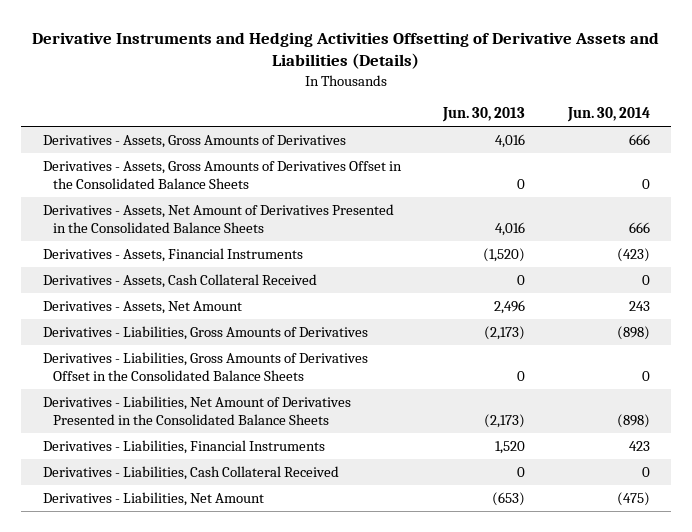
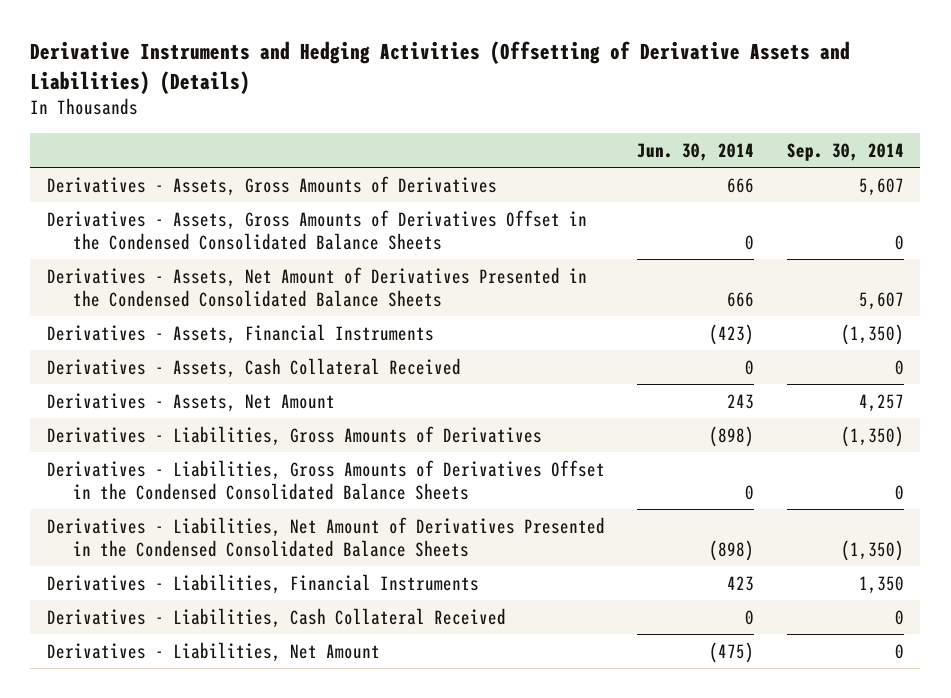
- Derivative Instruments and Hedging Activities Offsetting of Derivative Assets and Liabilities (Details)
+ Derivative Instruments and Hedging Activities (Offsetting of Derivative Assets and Liabilities) (Details)
- | Jun. 30, 2013 | Jun. 30, 2014
+ | Jun. 30, 2014 | Sep. 30, 2014
- Derivatives - Assets, Gross Amounts of Derivatives Offset in the Consolidated Balance Sheets | 0 | 0
- Derivatives - Assets, Net Amount of Derivatives Presented in the Consolidated Balance Sheets | 4,016 | 666
+ Derivatives - Assets, Gross Amounts of Derivatives Offset in the Condensed Consolidated Balance Sheets | 0 | 0
+ Derivatives - Assets, Net Amount of Derivatives Presented in the Condensed Consolidated Balance Sheets | 666 | 5,607
- Derivatives - Liabilities, Gross Amounts of Derivatives Offset in the Consolidated Balance Sheets | 0 | 0
- Derivatives - Liabilities, Net Amount of Derivatives Presented in the Consolidated Balance Sheets | (2,173) | (898)
+ Derivatives - Liabilities, Gross Amounts of Derivatives Offset in the Condensed Consolidated Balance Sheets | 0 | 0
+ Derivatives - Liabilities, Net Amount of Derivatives Presented in the Condensed Consolidated Balance Sheets | (898) | (1,350)

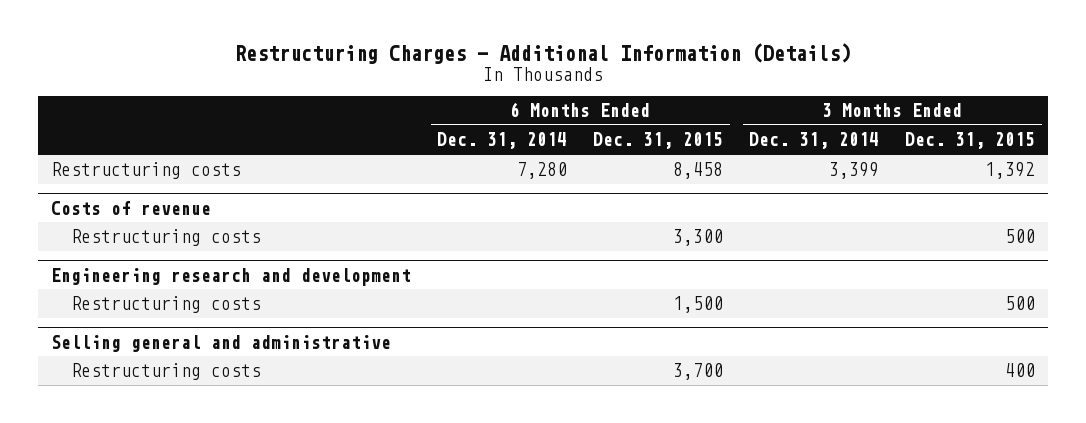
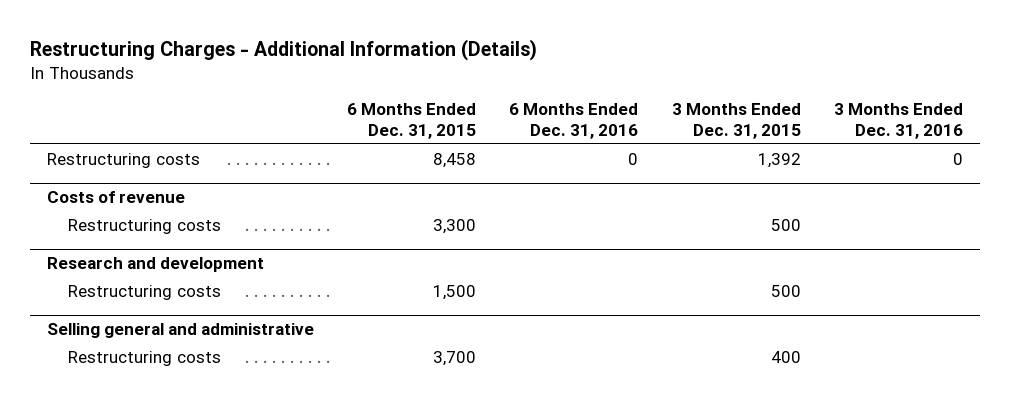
- | 6 Months Ended Dec. 31, 2014 | 6 Months Ended Dec. 31, 2015 | 3 Months Ended Dec. 31, 2014 | 3 Months Ended Dec. 31, 2015
+ | 6 Months Ended Dec. 31, 2015 | 6 Months Ended Dec. 31, 2016 | 3 Months Ended Dec. 31, 2015 | 3 Months Ended Dec. 31, 2016
- Engineering research and development
+ Research and development

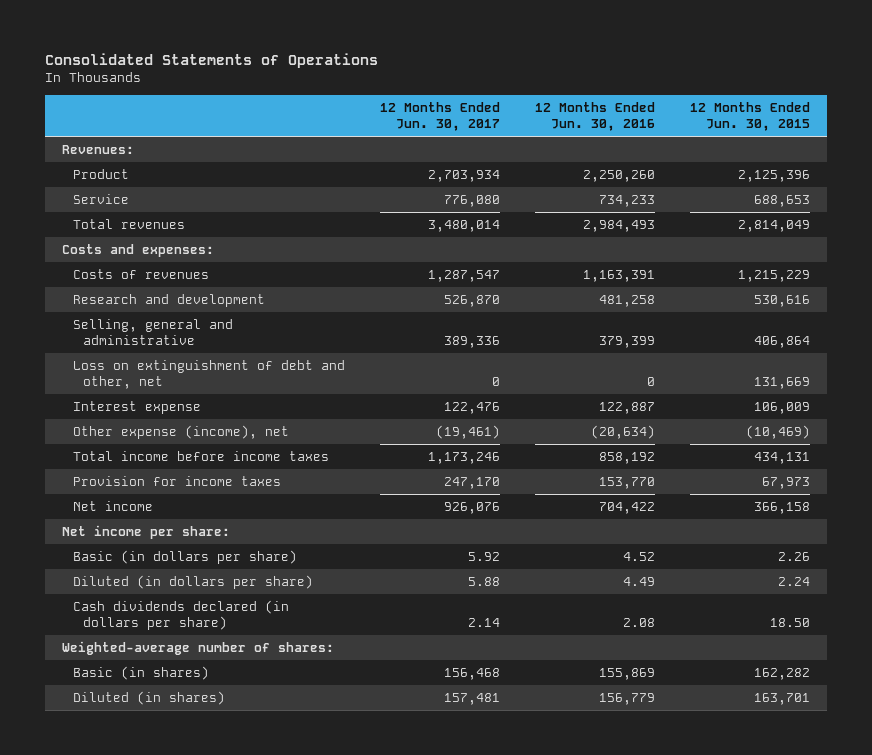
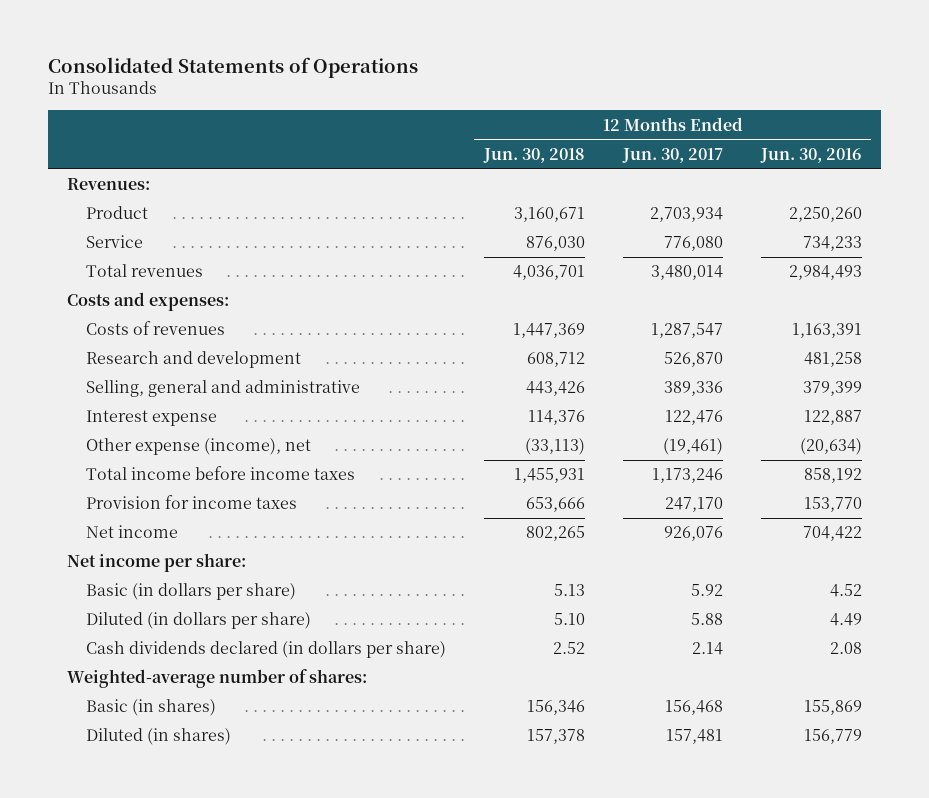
- | 12 Months Ended Jun. 30, 2017 | 12 Months Ended Jun. 30, 2016 | 12 Months Ended Jun. 30, 2015
+ | 12 Months Ended Jun. 30, 2018 | 12 Months Ended Jun. 30, 2017 | 12 Months Ended Jun. 30, 2016
- Loss on extinguishment of debt and other, net | 0 | 0 | 131,669

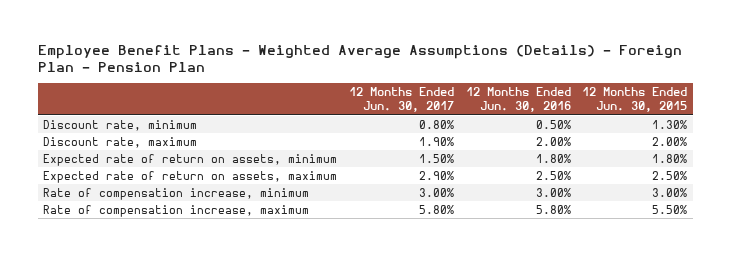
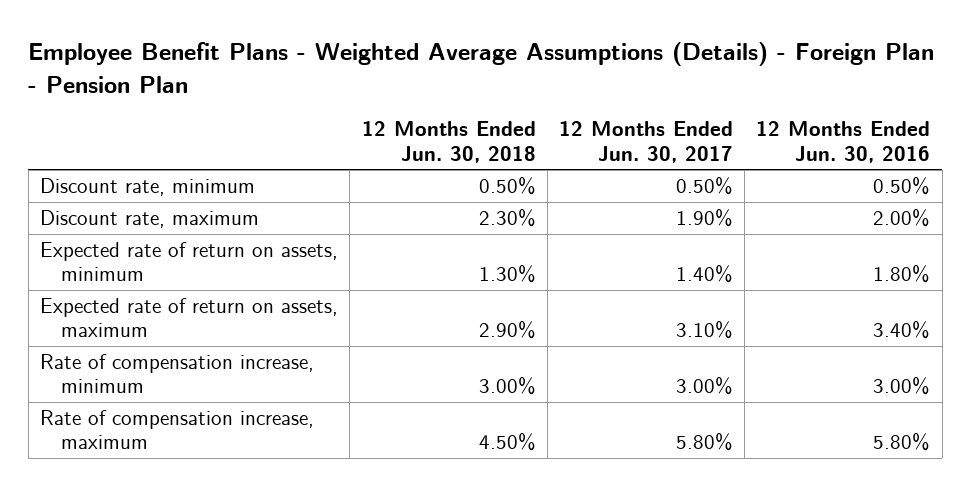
- | 12 Months Ended Jun. 30, 2017 | 12 Months Ended Jun. 30, 2016 | 12 Months Ended Jun. 30, 2015
+ | 12 Months Ended Jun. 30, 2018 | 12 Months Ended Jun. 30, 2017 | 12 Months Ended Jun. 30, 2016
- Discount rate, minimum | 0.80% | 0.50% | 1.30%
+ Discount rate, minimum | 0.50% | 0.50% | 0.50%
- Expected rate of return on assets, minimum | 1.50% | 1.80% | 1.80%
- Expected rate of return on assets, maximum | 2.90% | 2.50% | 2.50%
+ Expected rate of return on assets, minimum | 1.30% | 1.40% | 1.80%
+ Expected rate of return on assets, maximum | 2.90% | 3.10% | 3.40%

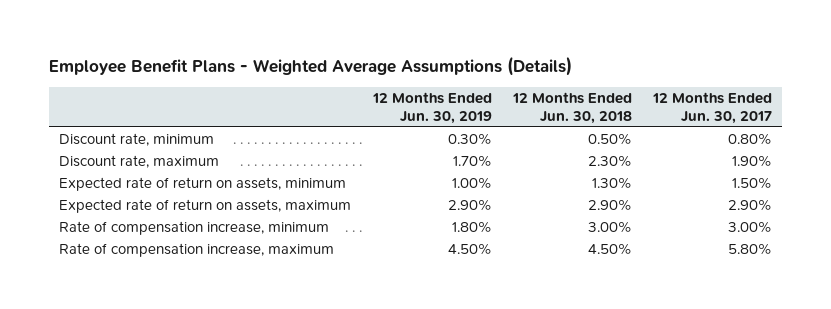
- Employee Benefit Plans - Weighted Average Assumptions (Details) - Foreign Plan - Pension Plan
+ Employee Benefit Plans - Weighted Average Assumptions (Details)
- | 12 Months Ended Jun. 30, 2018 | 12 Months Ended Jun. 30, 2017 | 12 Months Ended Jun. 30, 2016
+ | 12 Months Ended Jun. 30, 2019 | 12 Months Ended Jun. 30, 2018 | 12 Months Ended Jun. 30, 2017
- Discount rate, minimum | 0.50% | 0.50% | 0.50%
+ Discount rate, minimum | 0.30% | 0.50% | 0.80%
- Expected rate of return on assets, minimum | 1.30% | 1.40% | 1.80%
- Expected rate of return on assets, maximum | 2.90% | 3.10% | 3.40%
+ Expected rate of return on assets, minimum | 1.00% | 1.30% | 1.50%
+ Expected rate of return on assets, maximum | 2.90% | 2.90% | 2.90%

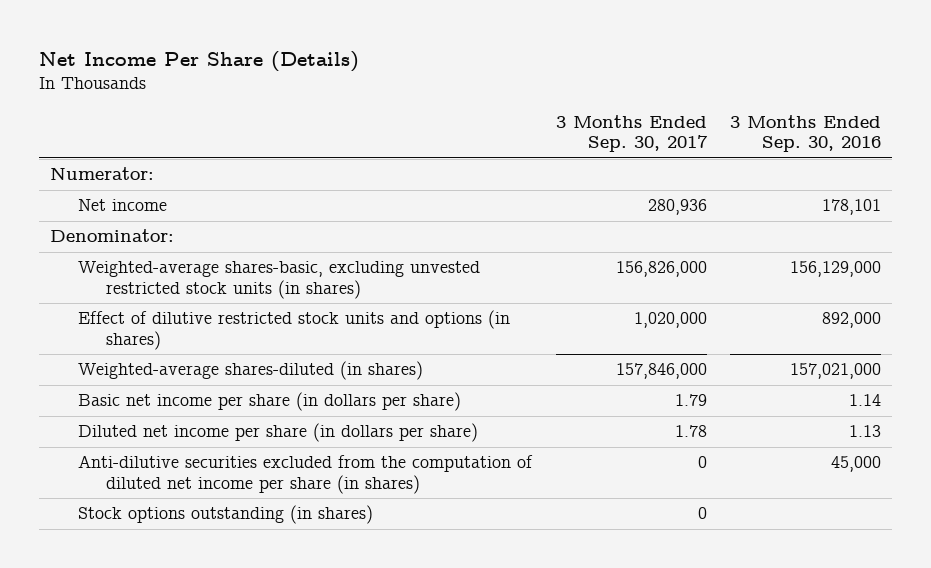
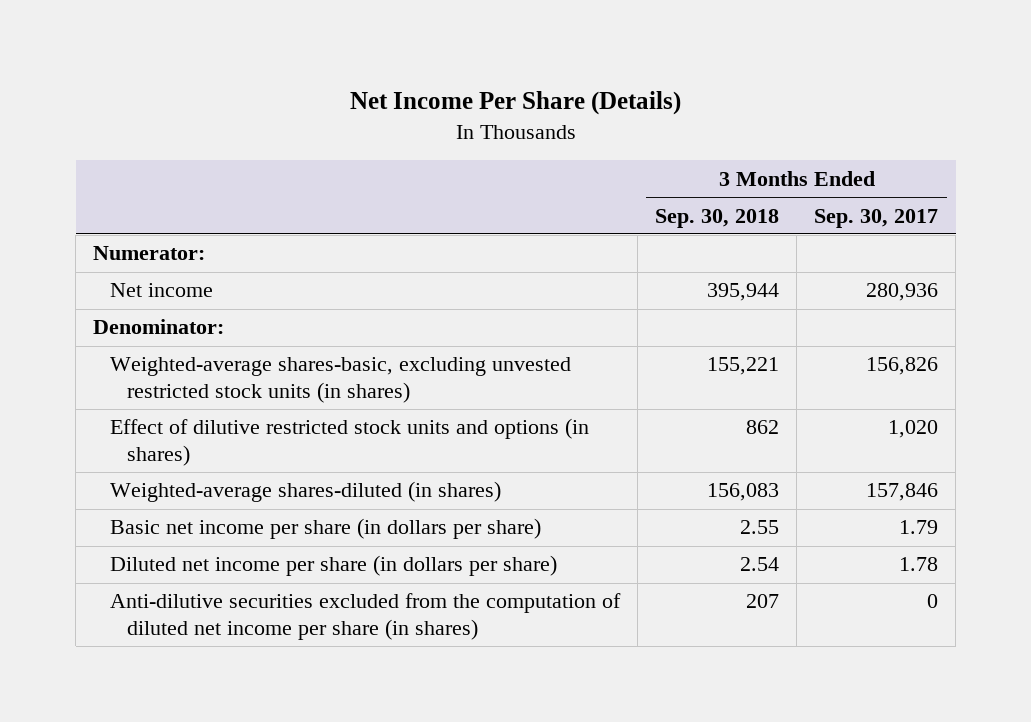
- | 3 Months Ended Sep. 30, 2017 | 3 Months Ended Sep. 30, 2016
+ | 3 Months Ended Sep. 30, 2018 | 3 Months Ended Sep. 30, 2017
- Weighted-average shares-basic, excluding unvested restricted stock units (in shares) | 156,826,000 | 156,129,000
- Effect of dilutive restricted stock units and options (in shares) | 1,020,000 | 892,000
- Weighted-average shares-diluted (in shares) | 157,846,000 | 157,021,000
+ Weighted-average shares-basic, excluding unvested restricted stock units (in shares) | 155,221 | 156,826
+ Effect of dilutive restricted stock units and options (in shares) | 862 | 1,020
+ Weighted-average shares-diluted (in shares) | 156,083 | 157,846
- Stock options outstanding (in shares) | 0 |

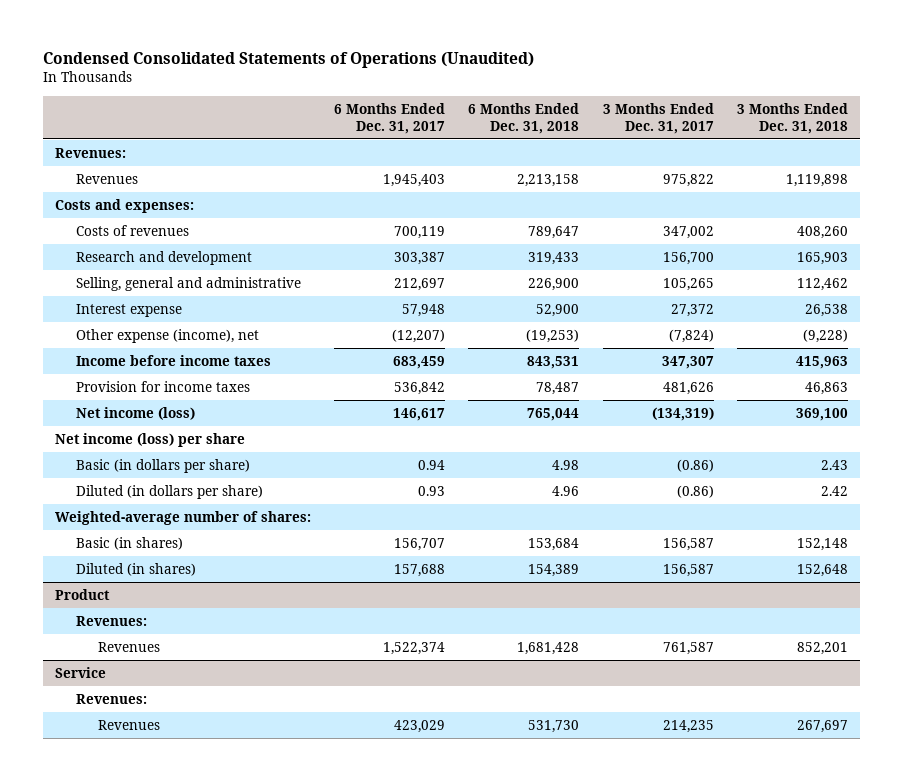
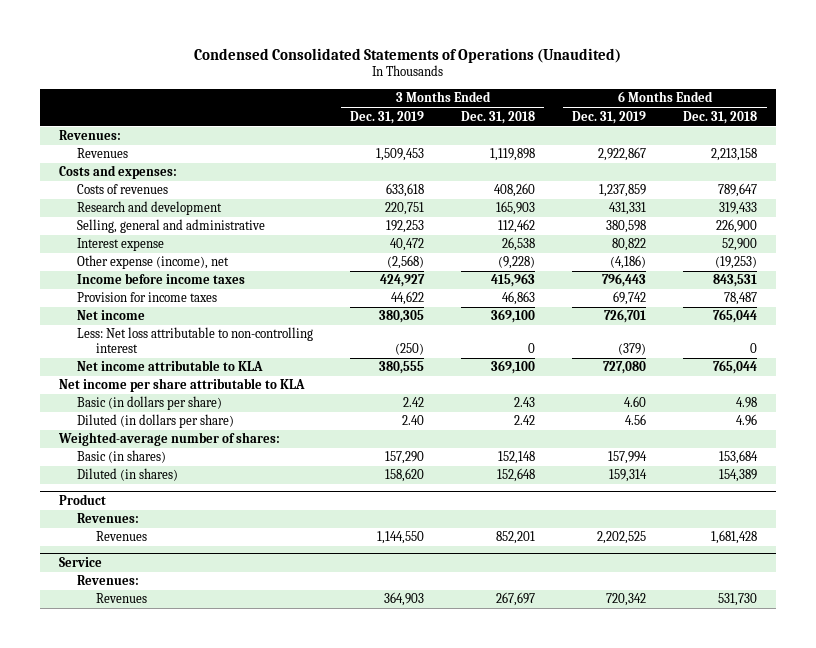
- | 6 Months Ended Dec. 31, 2017 | 6 Months Ended Dec. 31, 2018 | 3 Months Ended Dec. 31, 2017 | 3 Months Ended Dec. 31, 2018
+ | 3 Months Ended Dec. 31, 2019 | 3 Months Ended Dec. 31, 2018 | 6 Months Ended Dec. 31, 2019 | 6 Months Ended Dec. 31, 2018
- Net income (loss) | 146,617 | 765,044 | (134,319) | 369,100
- Net income (loss) per share
+ Net income | 380,305 | 369,100 | 726,701 | 765,044
+ Less: Net loss attributable to non-controlling interest | (250) | 0 | (379) | 0
+ Net income attributable to KLA | 380,555 | 369,100 | 727,080 | 765,044
+ Net income per share attributable to KLA

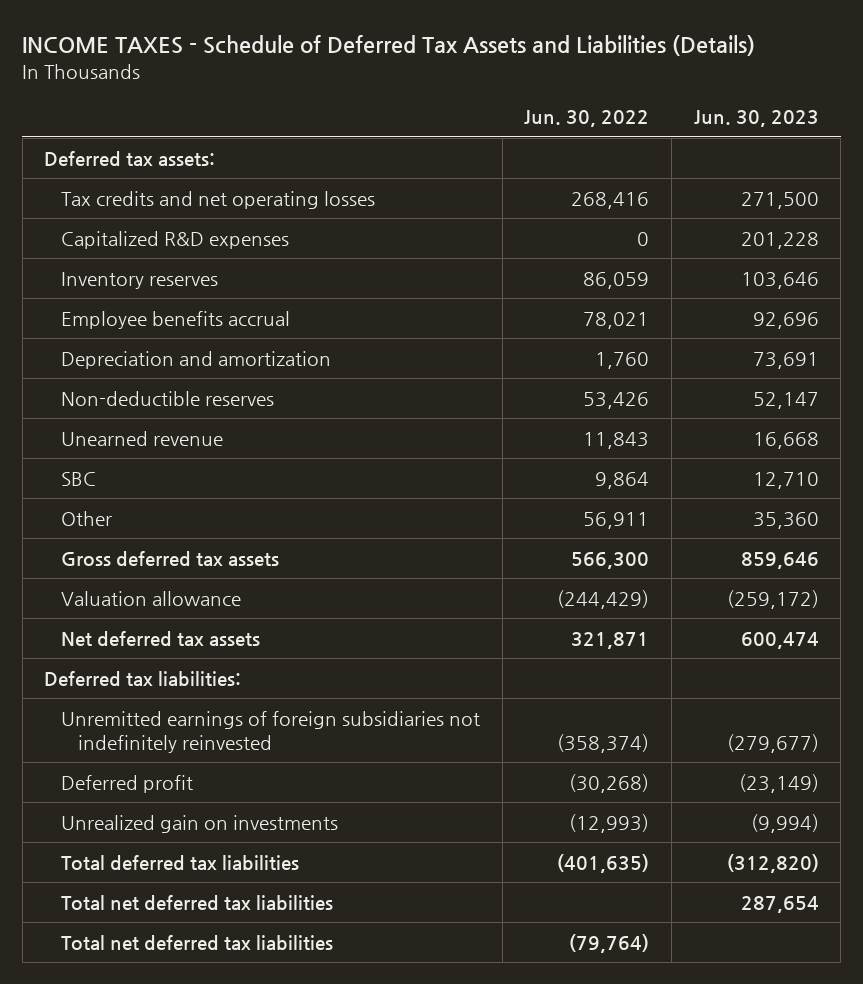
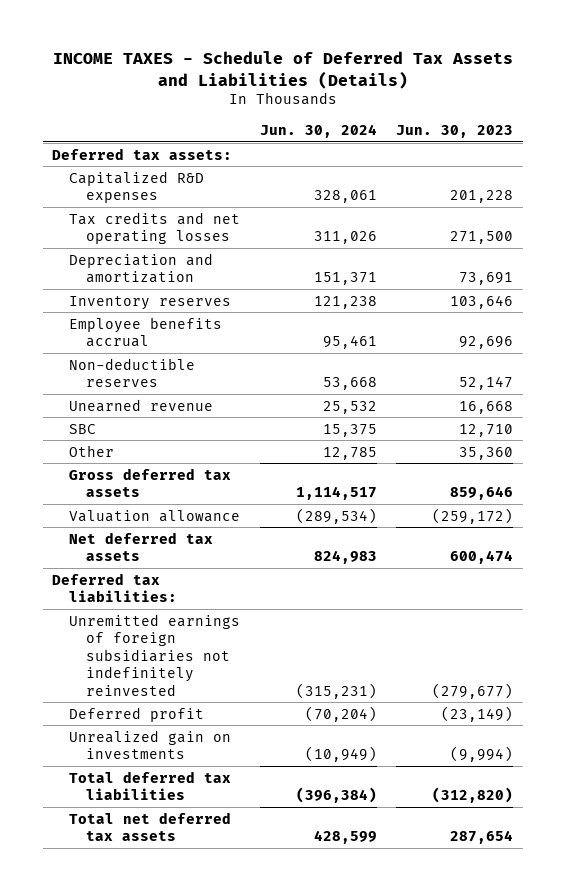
- | Jun. 30, 2022 | Jun. 30, 2023
+ | Jun. 30, 2024 | Jun. 30, 2023
moved down: Tax credits and net operating losses | 311,026 | 271,500
moved up: Depreciation and amortization | 151,371 | 73,691
- Total net deferred tax liabilities | | 287,654
- Total net deferred tax liabilities | (79,764) |
+ Total net deferred tax assets | 428,599 | 287,654

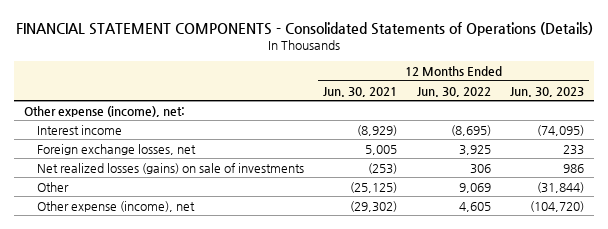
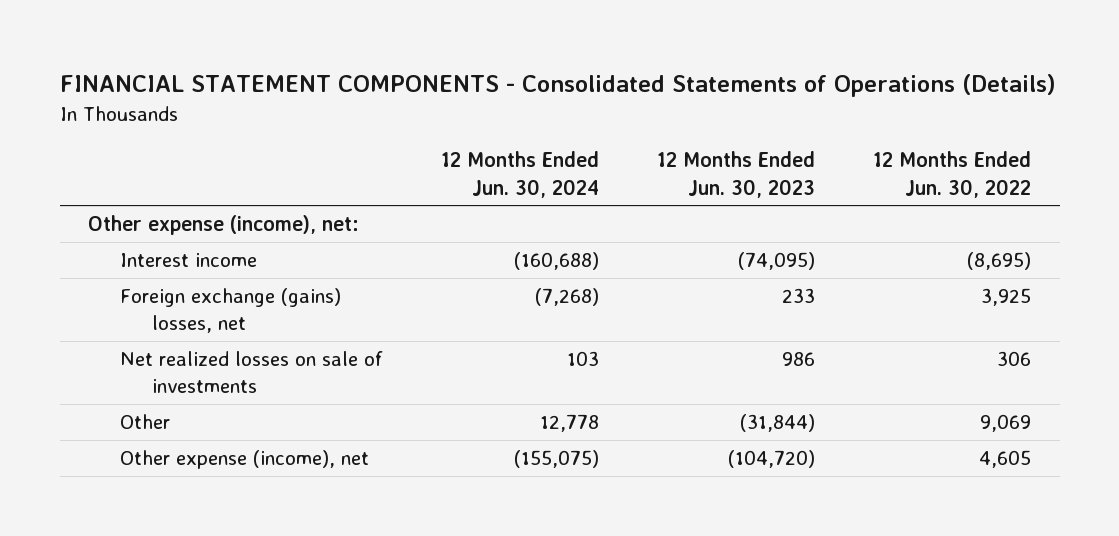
- | 12 Months Ended Jun. 30, 2021 | 12 Months Ended Jun. 30, 2022 | 12 Months Ended Jun. 30, 2023
+ | 12 Months Ended Jun. 30, 2024 | 12 Months Ended Jun. 30, 2023 | 12 Months Ended Jun. 30, 2022
- Foreign exchange losses, net | 5,005 | 3,925 | 233
- Net realized losses (gains) on sale of investments | (253) | 306 | 986
+ Foreign exchange (gains) losses, net | (7,268) | 233 | 3,925
+ Net realized losses on sale of investments | 103 | 986 | 306

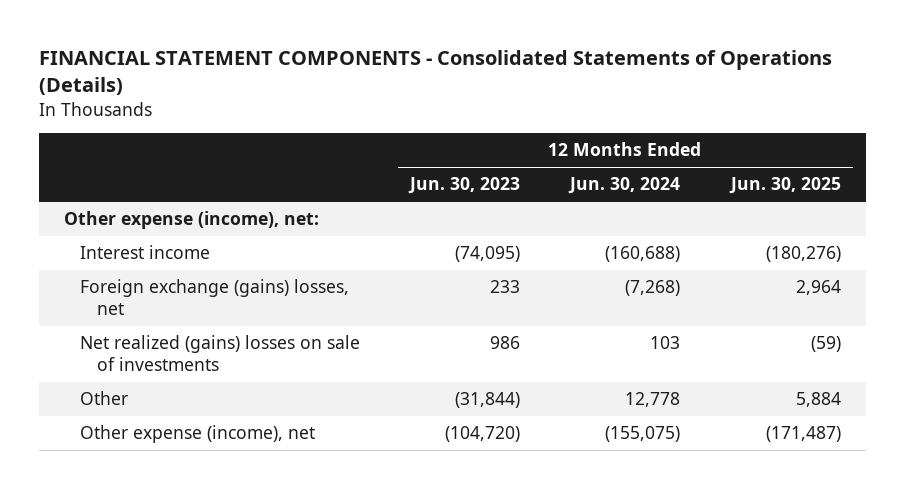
- | 12 Months Ended Jun. 30, 2024 | 12 Months Ended Jun. 30, 2023 | 12 Months Ended Jun. 30, 2022
+ | 12 Months Ended Jun. 30, 2023 | 12 Months Ended Jun. 30, 2024 | 12 Months Ended Jun. 30, 2025
- Net realized losses on sale of investments | 103 | 986 | 306
+ Net realized (gains) losses on sale of investments | 986 | 103 | (59)

